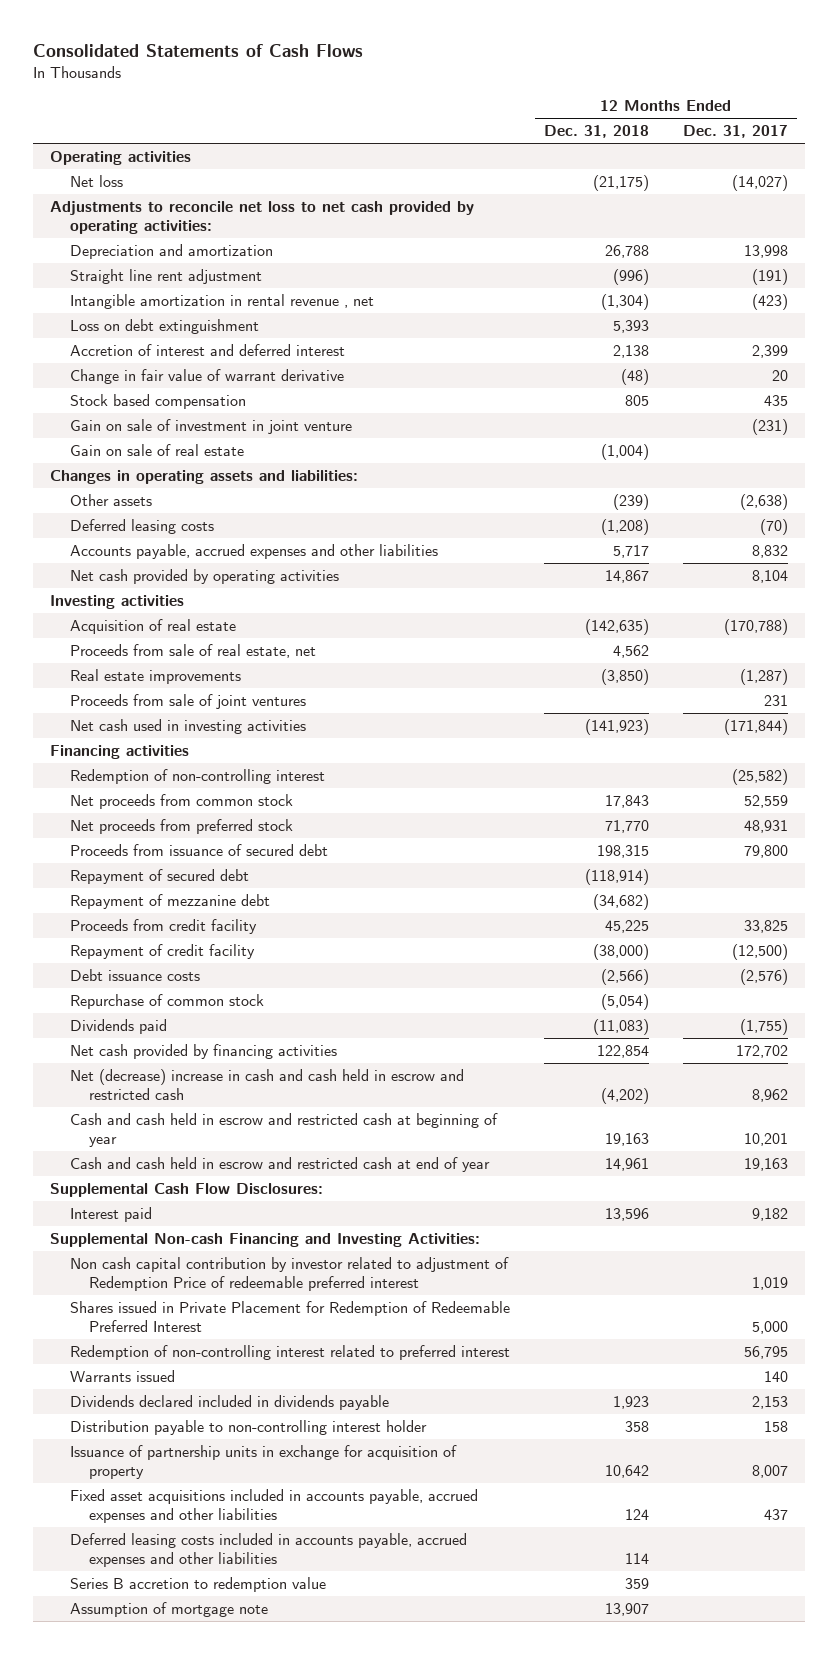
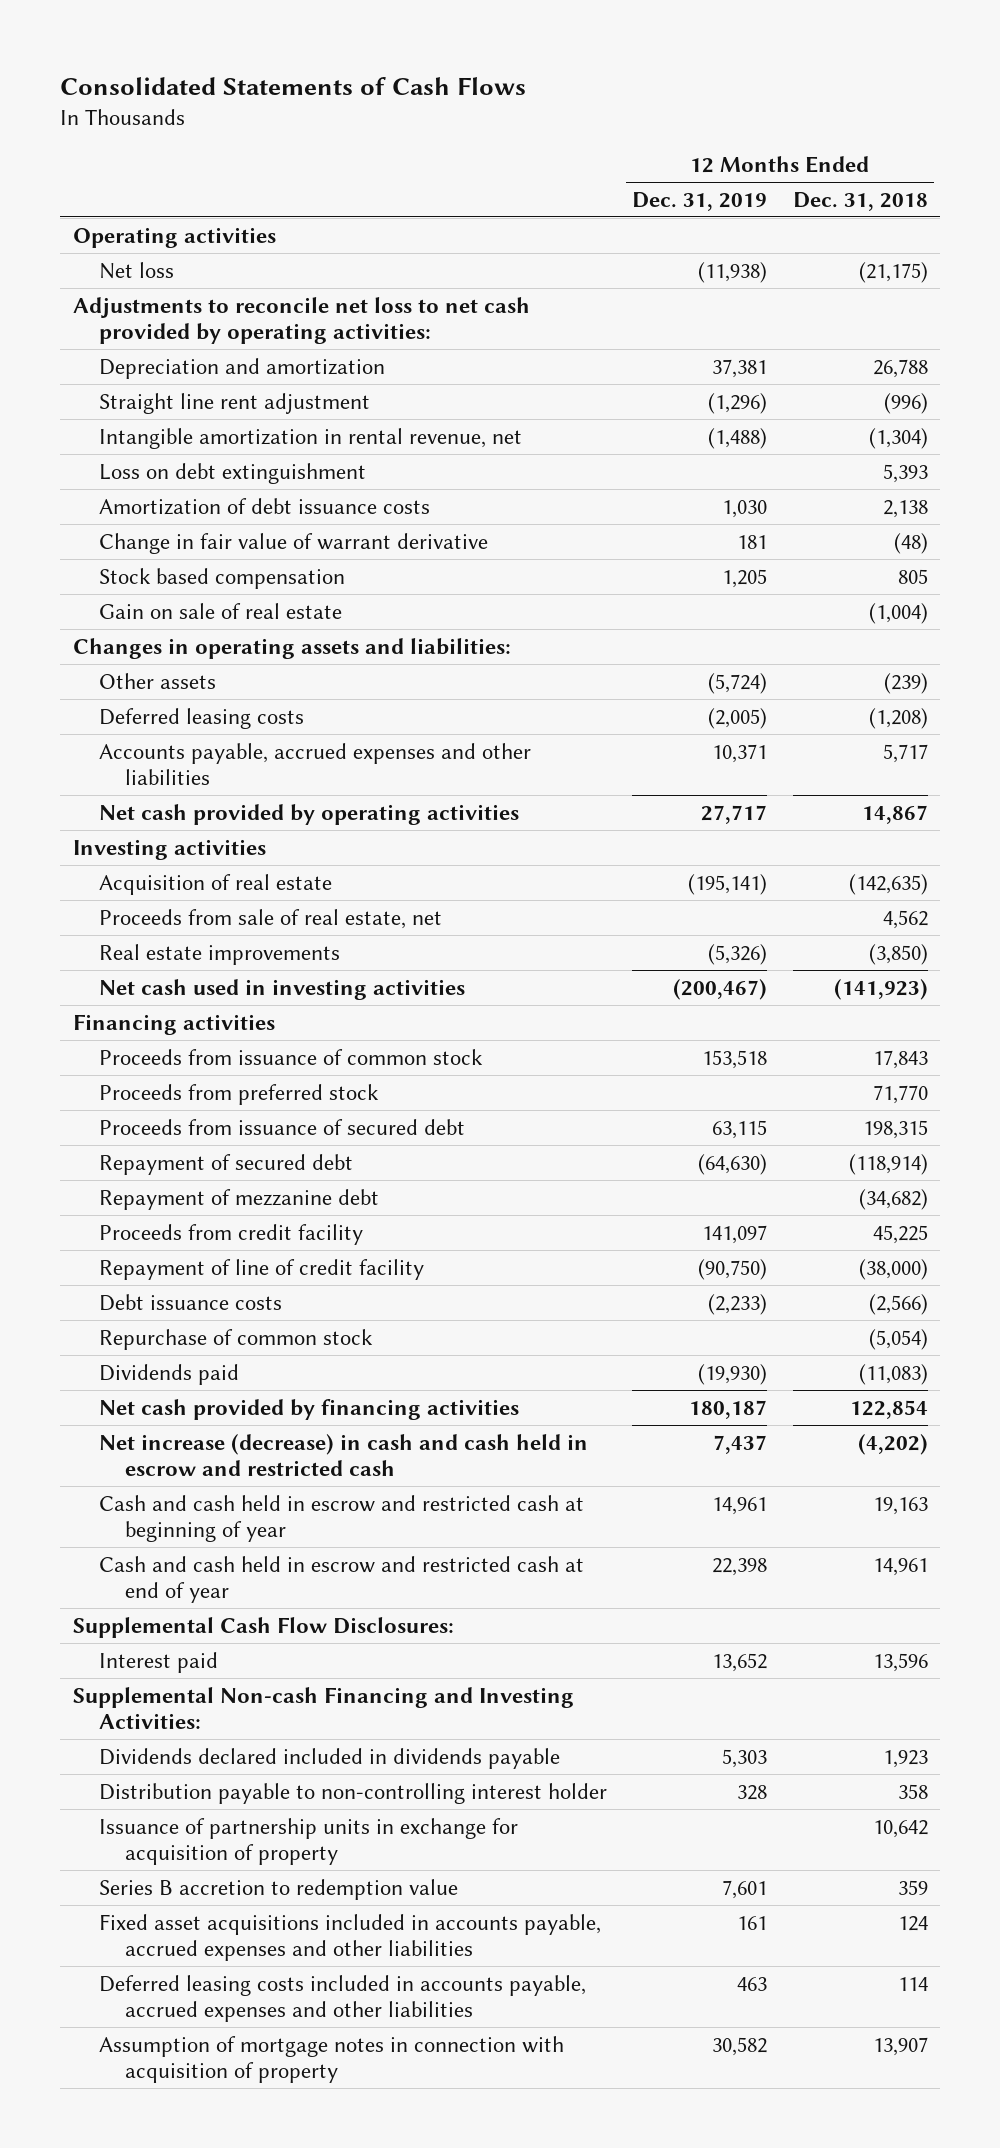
- | 12 Months Ended Dec. 31, 2018 | 12 Months Ended Dec. 31, 2017
+ | 12 Months Ended Dec. 31, 2019 | 12 Months Ended Dec. 31, 2018
- Intangible amortization in rental revenue , net | (1,304) | (423)
+ Intangible amortization in rental revenue, net | (1,488) | (1,304)
- Accretion of interest and deferred interest | 2,138 | 2,399
+ Amortization of debt issuance costs | 1,030 | 2,138
- Gain on sale of investment in joint venture | | (231)
- Proceeds from sale of joint ventures | | 231
- Redemption of non-controlling interest | | (25,582)
- Net proceeds from common stock | 17,843 | 52,559
- Net proceeds from preferred stock | 71,770 | 48,931
+ Proceeds from issuance of common stock | 153,518 | 17,843
+ Proceeds from preferred stock | | 71,770
- Repayment of credit facility | (38,000) | (12,500)
+ Repayment of line of credit facility | (90,750) | (38,000)
- Net (decrease) increase in cash and cash held in escrow and restricted cash | (4,202) | 8,962
+ Net increase (decrease) in cash and cash held in escrow and restricted cash | 7,437 | (4,202)
- Non cash capital contribution by investor related to adjustment of Redemption Price of redeemable preferred interest | | 1,019
- Shares issued in Private Placement for Redemption of Redeemable Preferred Interest | | 5,000
- Redemption of non-controlling interest related to preferred interest | | 56,795
- Warrants issued | | 140
moved up: Series B accretion to redemption value | 7,601 | 359
- Assumption of mortgage note | 13,907 |
+ Assumption of mortgage notes in connection with acquisition of property | 30,582 | 13,907

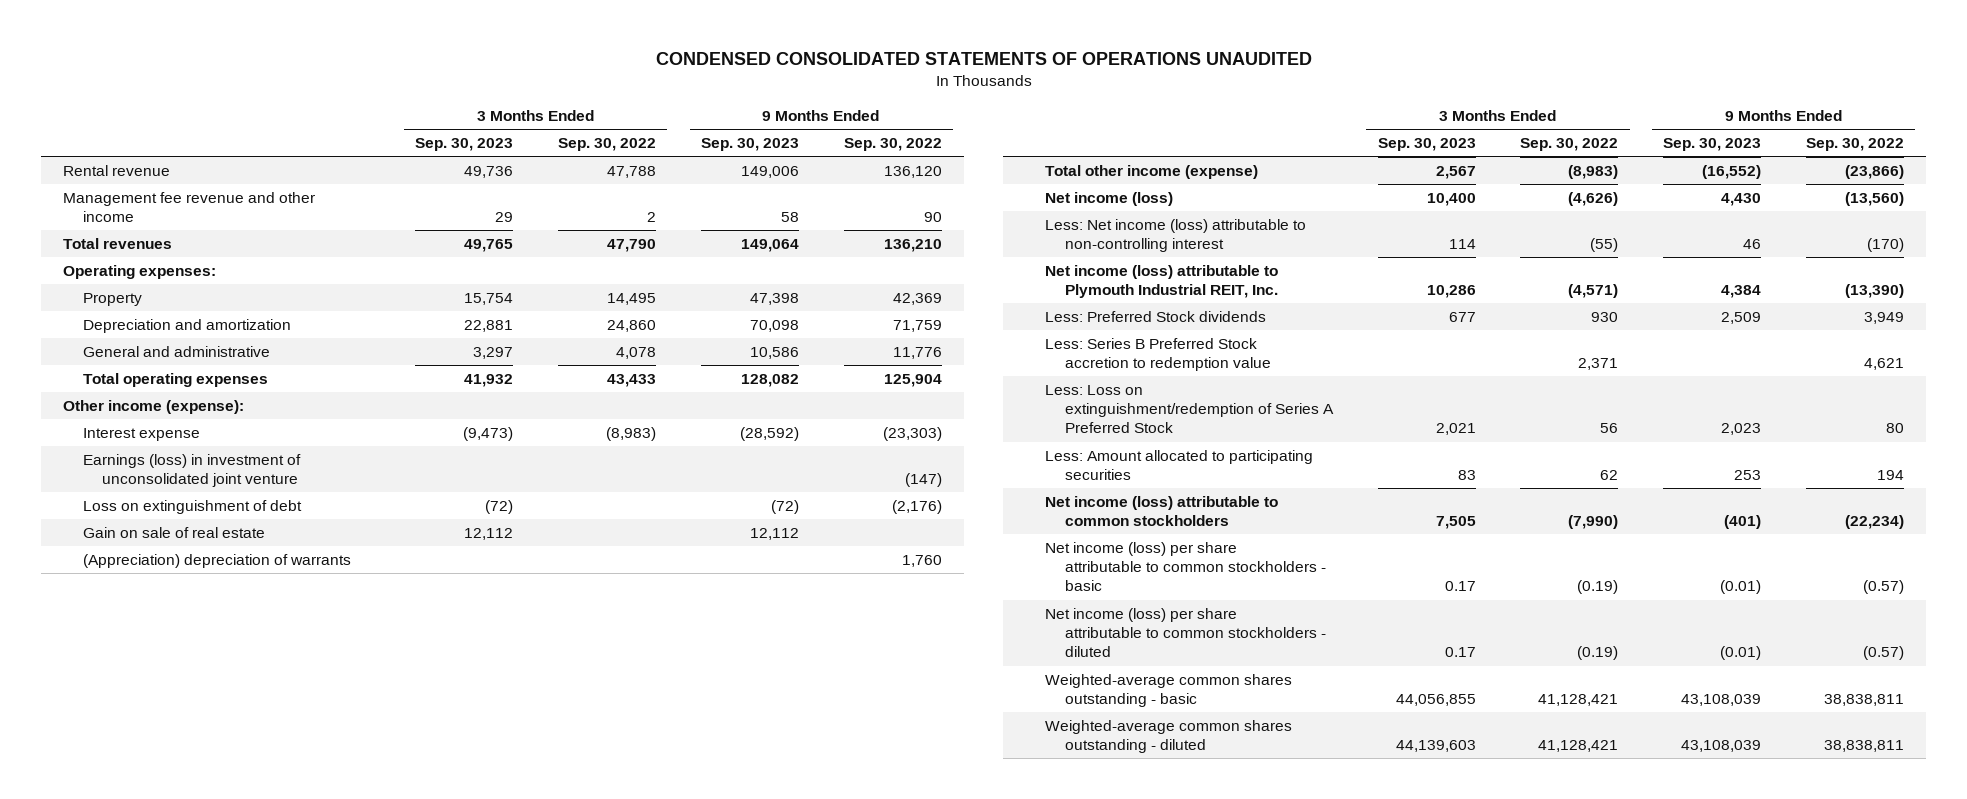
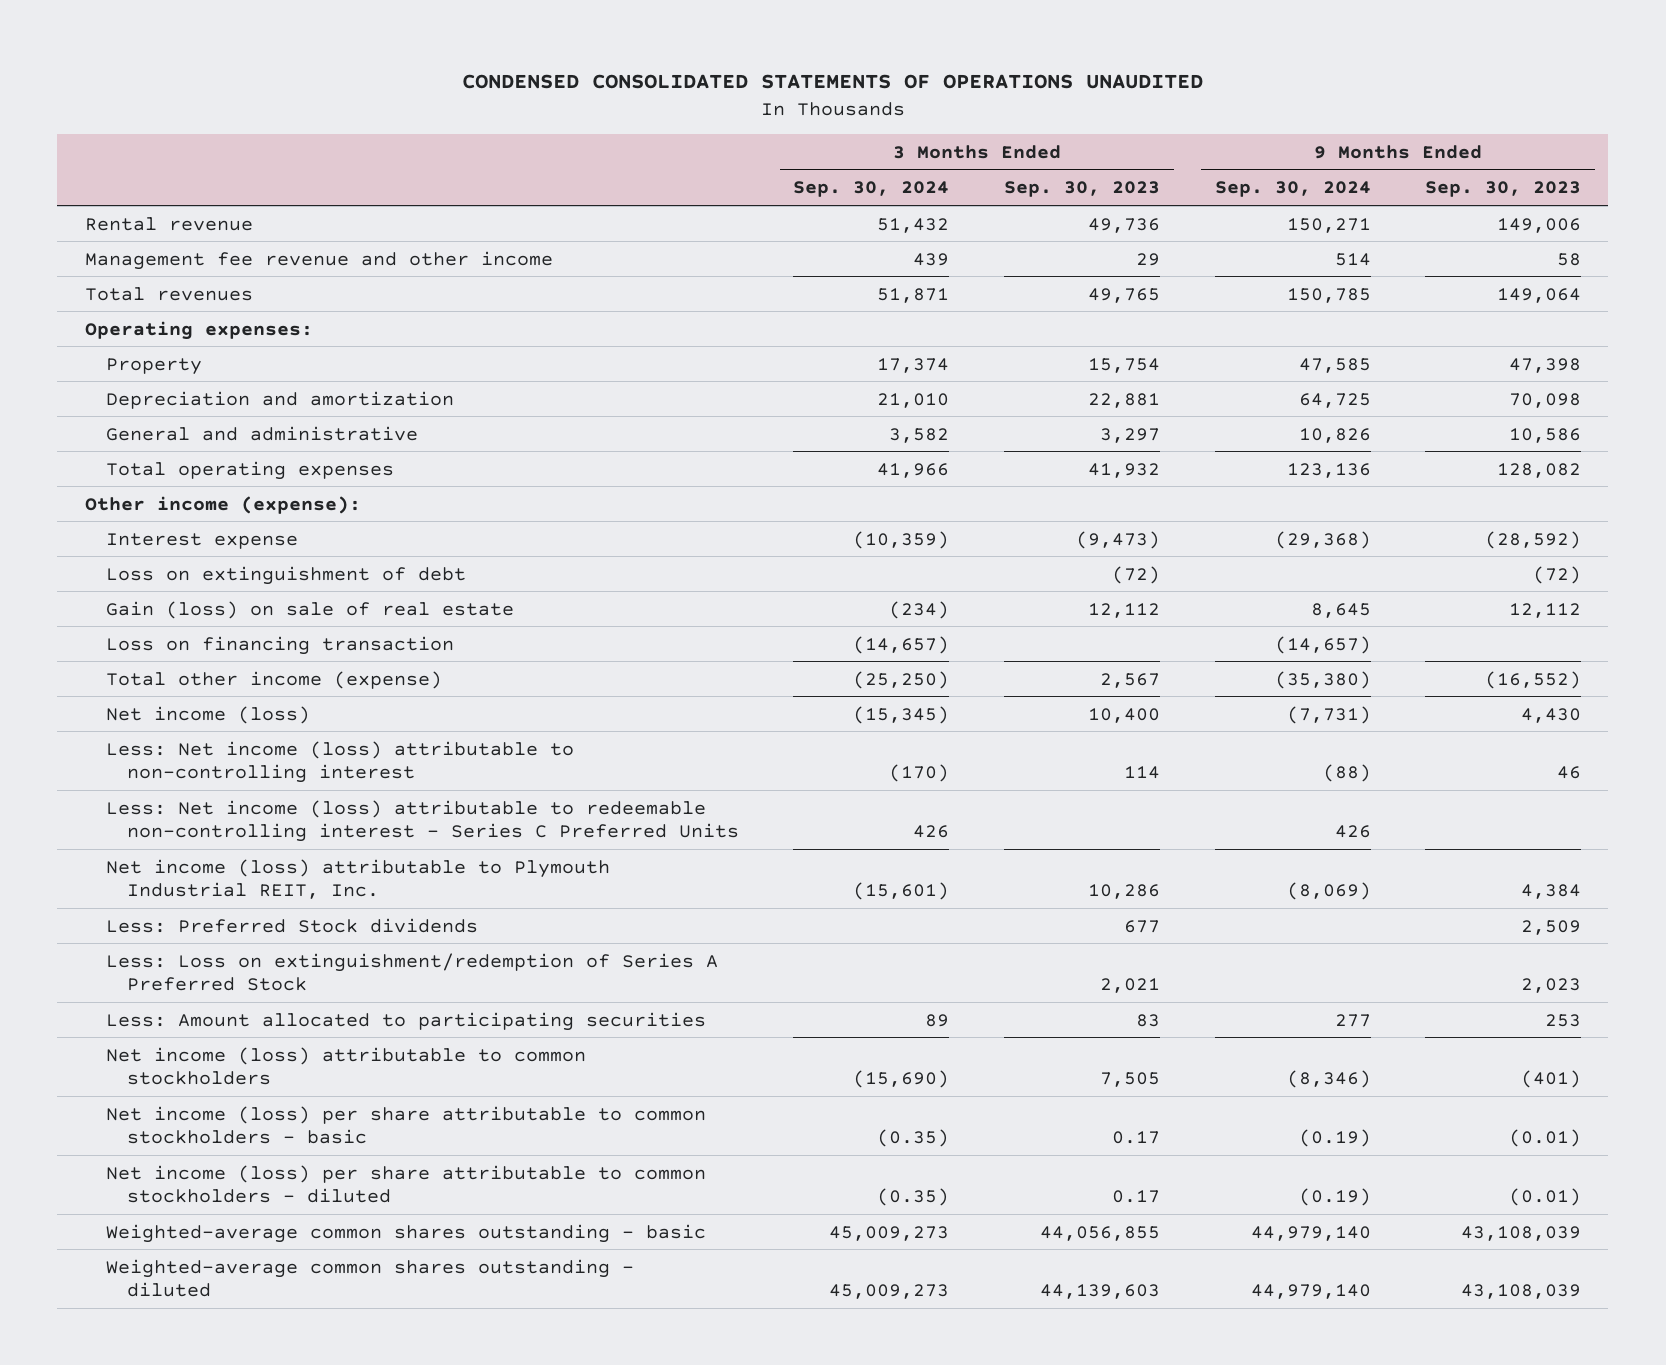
- | 3 Months Ended Sep. 30, 2023 | 3 Months Ended Sep. 30, 2022 | 9 Months Ended Sep. 30, 2023 | 9 Months Ended Sep. 30, 2022
+ | 3 Months Ended Sep. 30, 2024 | 3 Months Ended Sep. 30, 2023 | 9 Months Ended Sep. 30, 2024 | 9 Months Ended Sep. 30, 2023
- Earnings (loss) in investment of unconsolidated joint venture | | | | (147)
- Gain on sale of real estate | 12,112 | | 12,112 |
- (Appreciation) depreciation of warrants | | | | 1,760
+ Gain (loss) on sale of real estate | (234) | 12,112 | 8,645 | 12,112
+ Loss on financing transaction | (14,657) | | (14,657) |
+ Less: Net income (loss) attributable to redeemable non-controlling interest - Series C Preferred Units | 426 | | 426 |
- Less: Series B Preferred Stock accretion to redemption value | | 2,371 | | 4,621

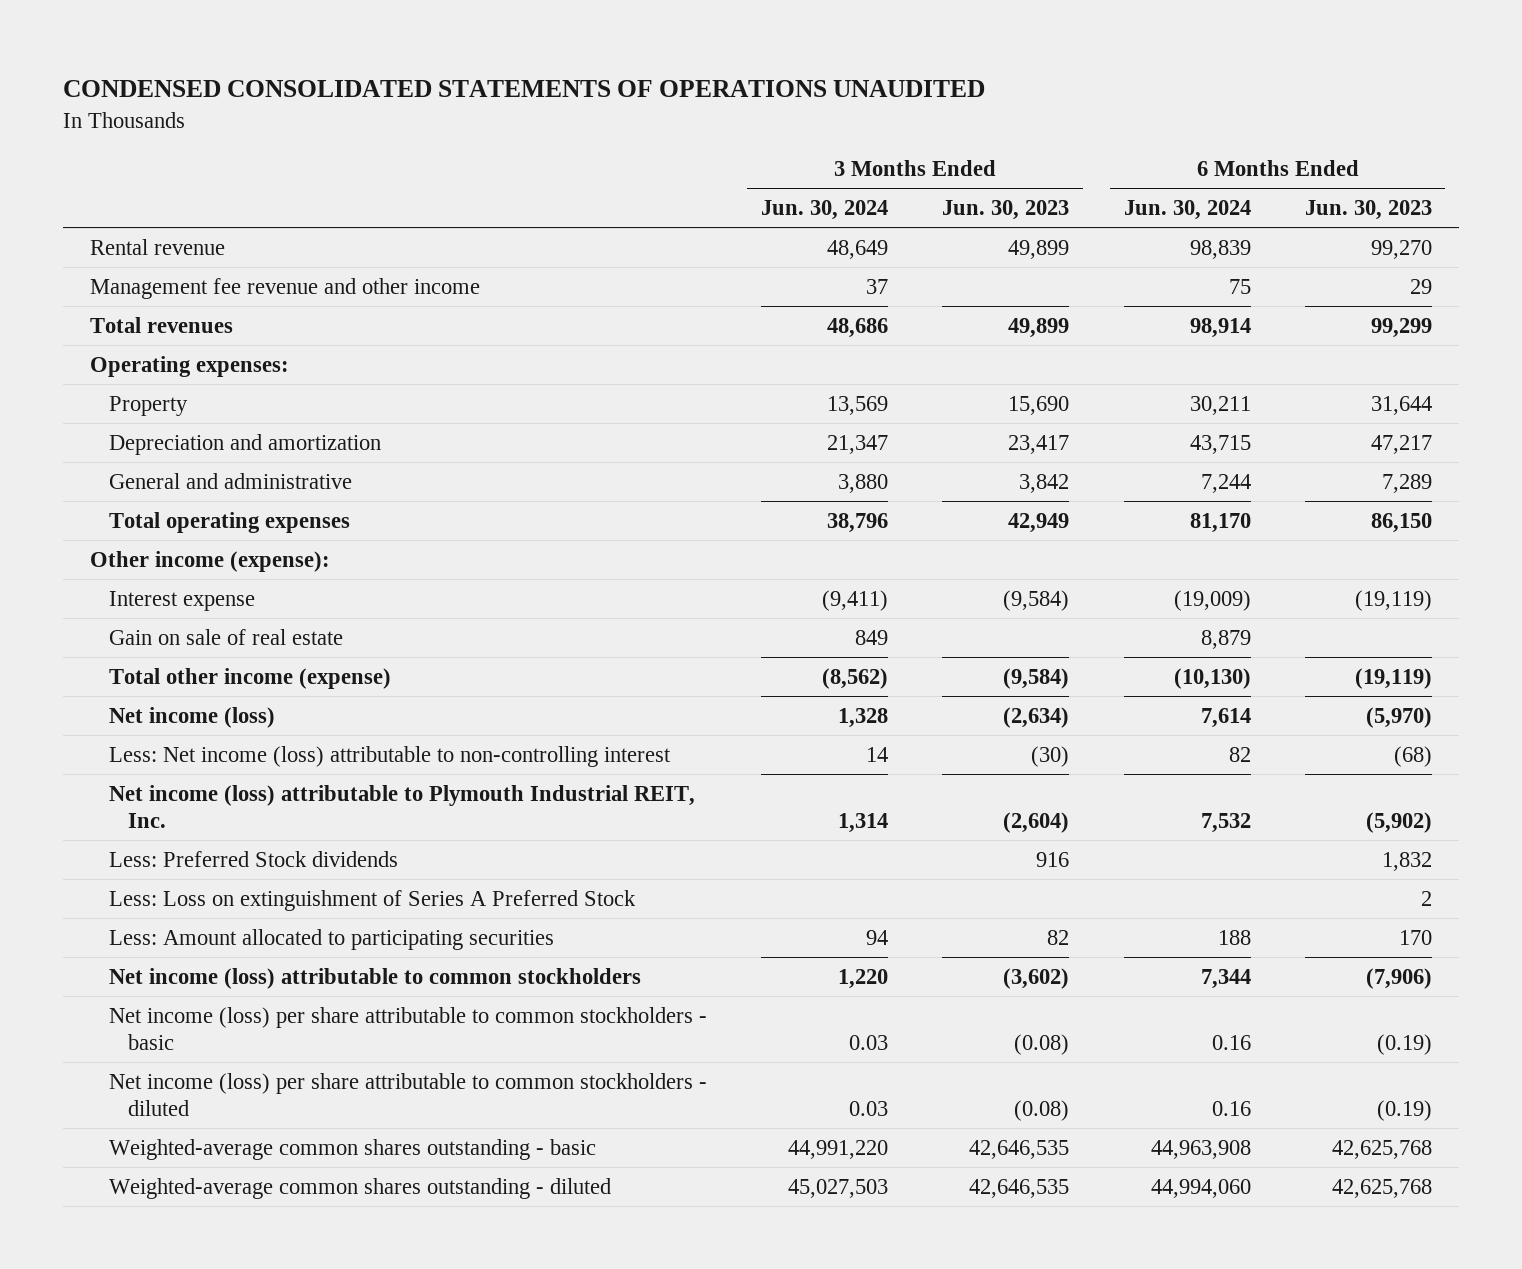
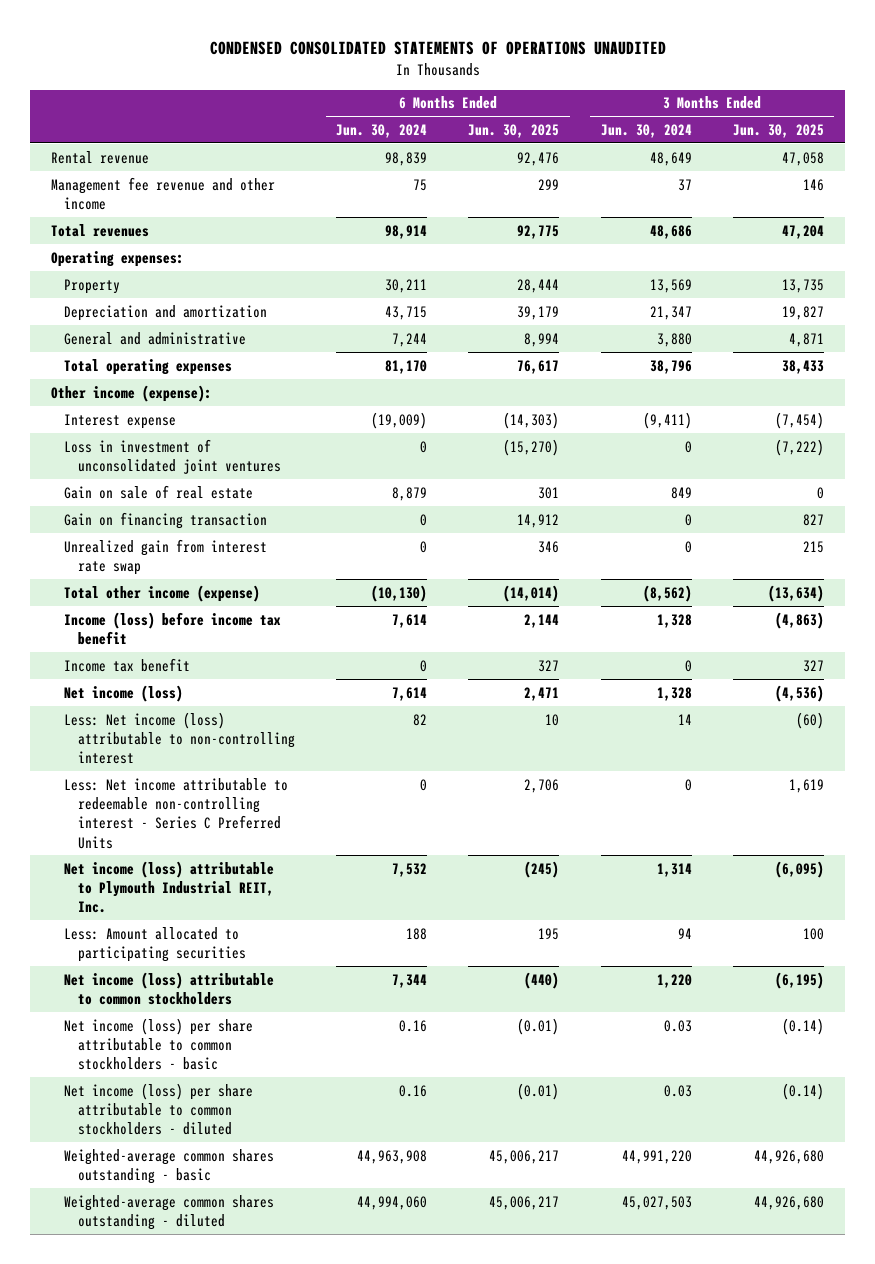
- | 3 Months Ended Jun. 30, 2024 | 3 Months Ended Jun. 30, 2023 | 6 Months Ended Jun. 30, 2024 | 6 Months Ended Jun. 30, 2023
+ | 6 Months Ended Jun. 30, 2024 | 6 Months Ended Jun. 30, 2025 | 3 Months Ended Jun. 30, 2024 | 3 Months Ended Jun. 30, 2025
+ Loss in investment of unconsolidated joint ventures | 0 | (15,270) | 0 | (7,222)
+ Gain on financing transaction | 0 | 14,912 | 0 | 827
+ Unrealized gain from interest rate swap | 0 | 346 | 0 | 215
+ Income (loss) before income tax benefit | 7,614 | 2,144 | 1,328 | (4,863)
+ Income tax benefit | 0 | 327 | 0 | 327
+ Less: Net income attributable to redeemable non-controlling interest - Series C Preferred Units | 0 | 2,706 | 0 | 1,619
- Less: Preferred Stock dividends | | 916 | | 1,832
- Less: Loss on extinguishment of Series A Preferred Stock | | | | 2

